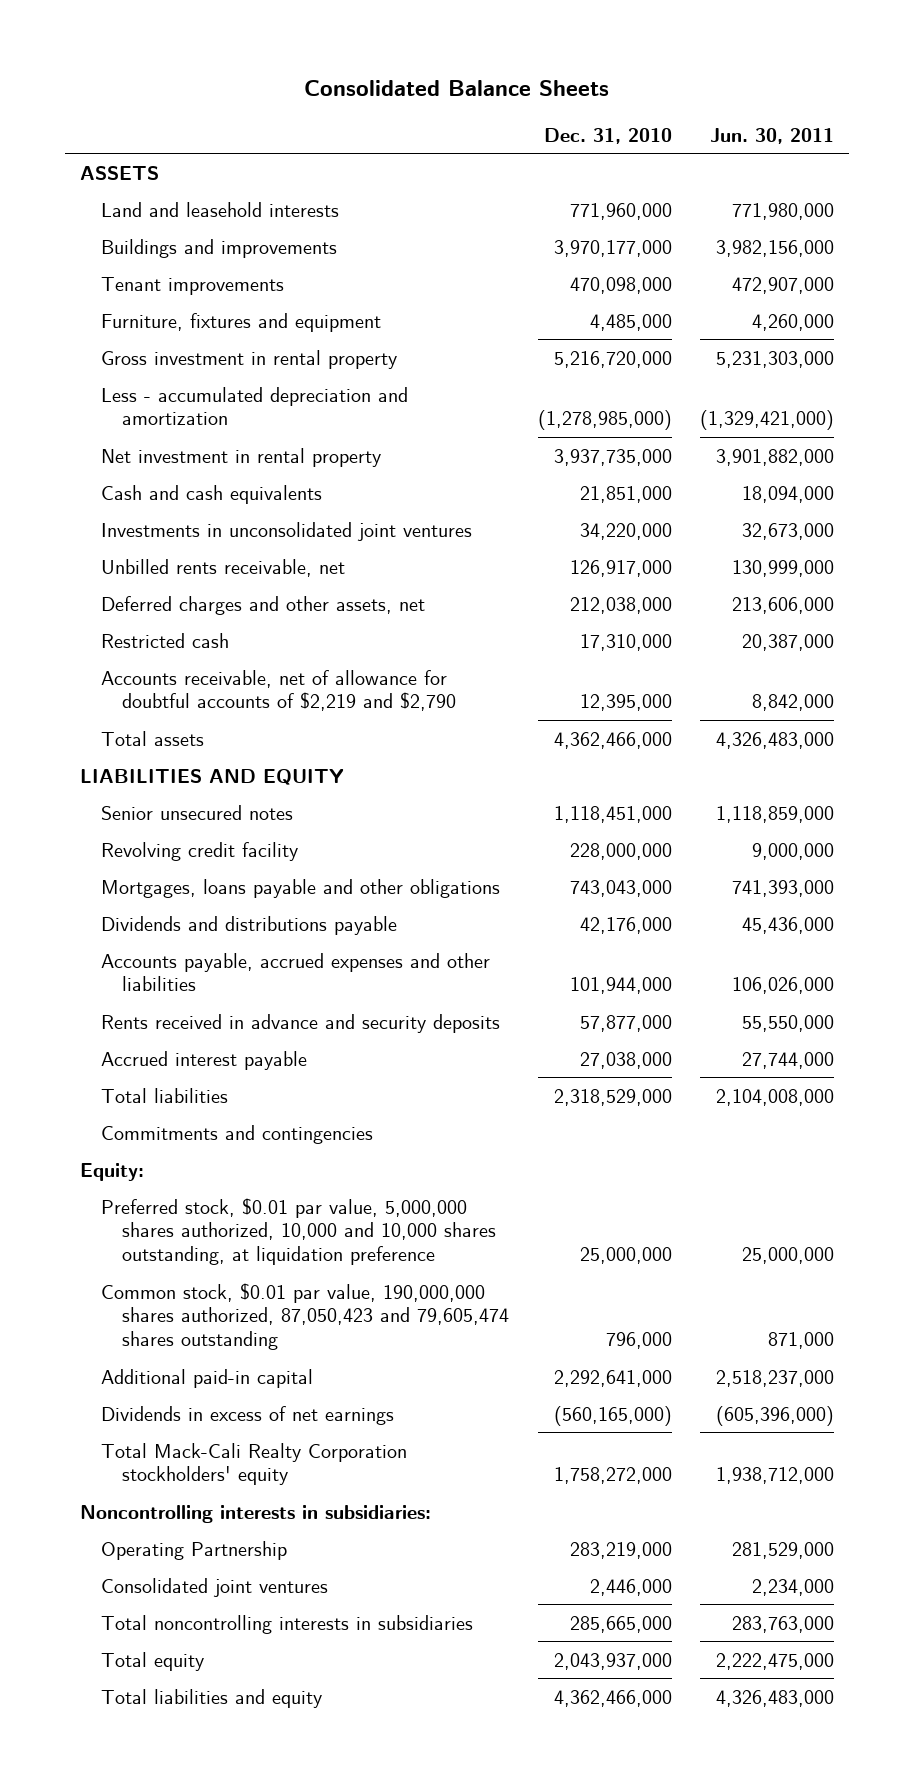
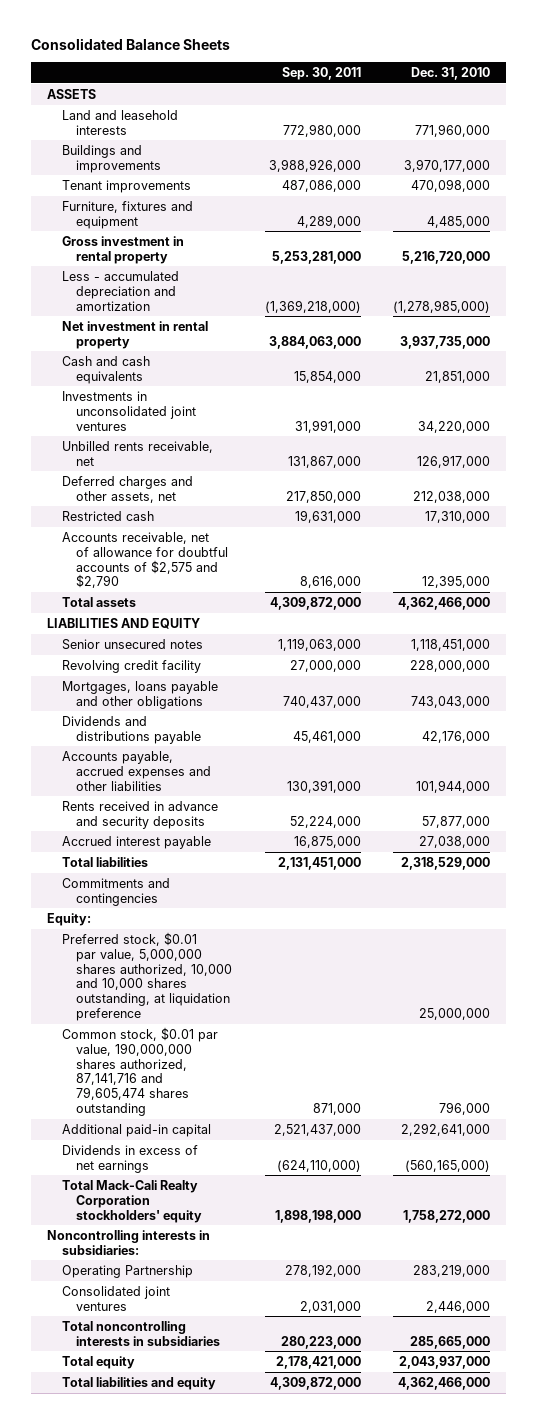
- | Dec. 31, 2010 | Jun. 30, 2011
+ | Sep. 30, 2011 | Dec. 31, 2010
- Accounts receivable, net of allowance for doubtful accounts of $2,219 and $2,790 | 12,395,000 | 8,842,000
+ Accounts receivable, net of allowance for doubtful accounts of $2,575 and $2,790 | 8,616,000 | 12,395,000
- Common stock, $0.01 par value, 190,000,000 shares authorized, 87,050,423 and 79,605,474 shares outstanding | 796,000 | 871,000
+ Common stock, $0.01 par value, 190,000,000 shares authorized, 87,141,716 and 79,605,474 shares outstanding | 871,000 | 796,000

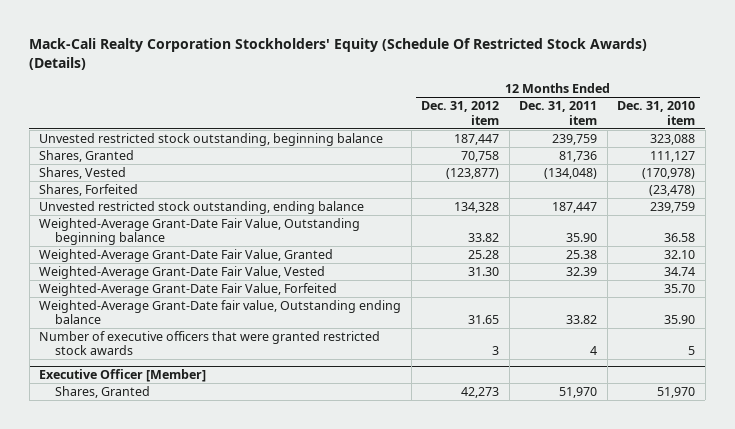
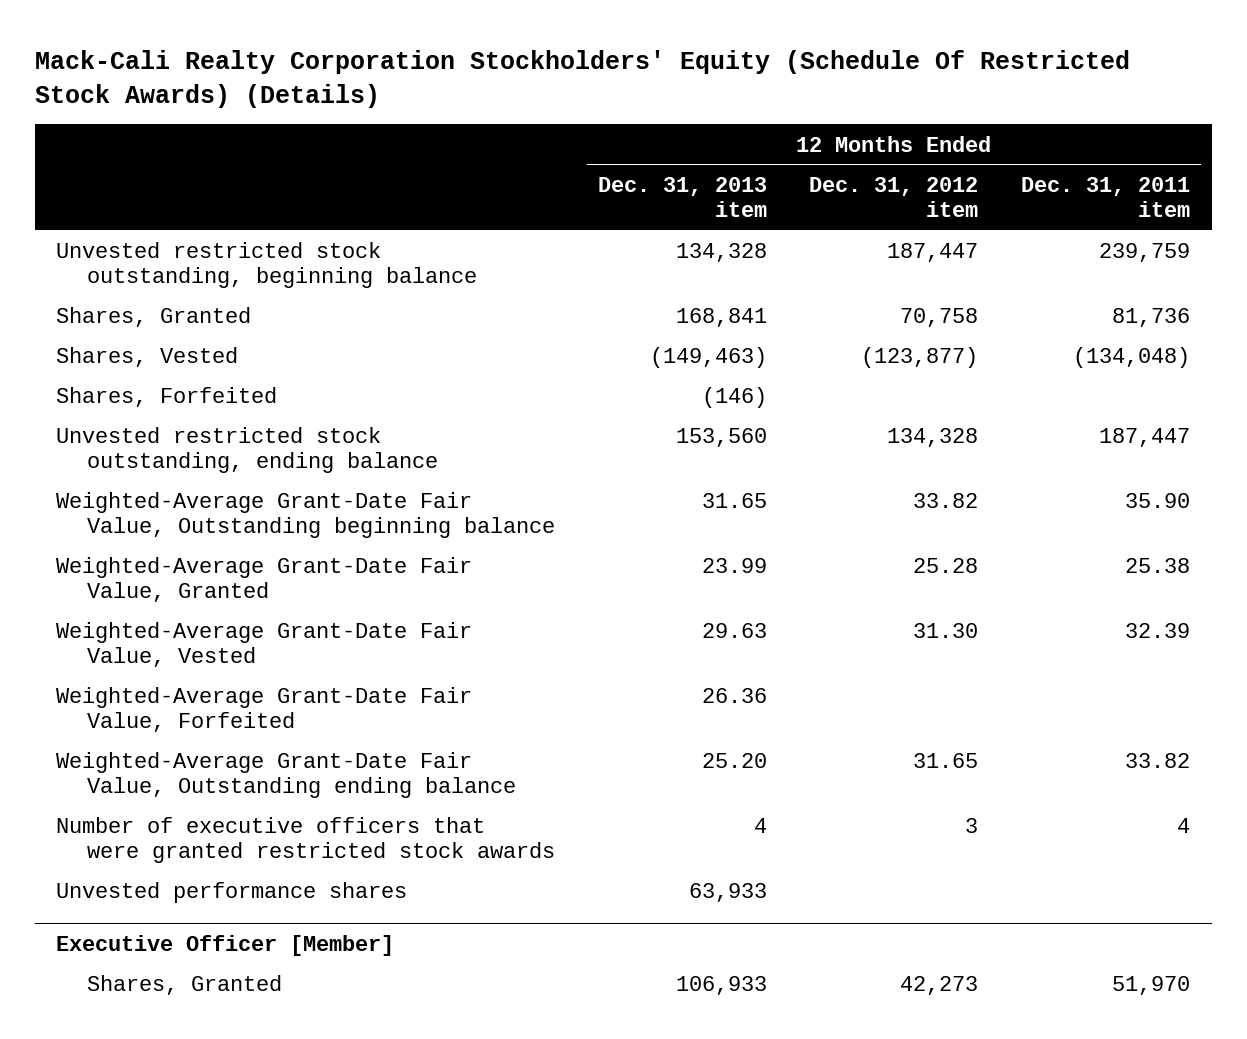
- | 12 Months Ended Dec. 31, 2012 item | 12 Months Ended Dec. 31, 2011 item | 12 Months Ended Dec. 31, 2010 item
+ | 12 Months Ended Dec. 31, 2013 item | 12 Months Ended Dec. 31, 2012 item | 12 Months Ended Dec. 31, 2011 item
- Weighted-Average Grant-Date fair value, Outstanding ending balance | 31.65 | 33.82 | 35.90
+ Weighted-Average Grant-Date Fair Value, Outstanding ending balance | 25.20 | 31.65 | 33.82
+ Unvested performance shares | 63,933 | |

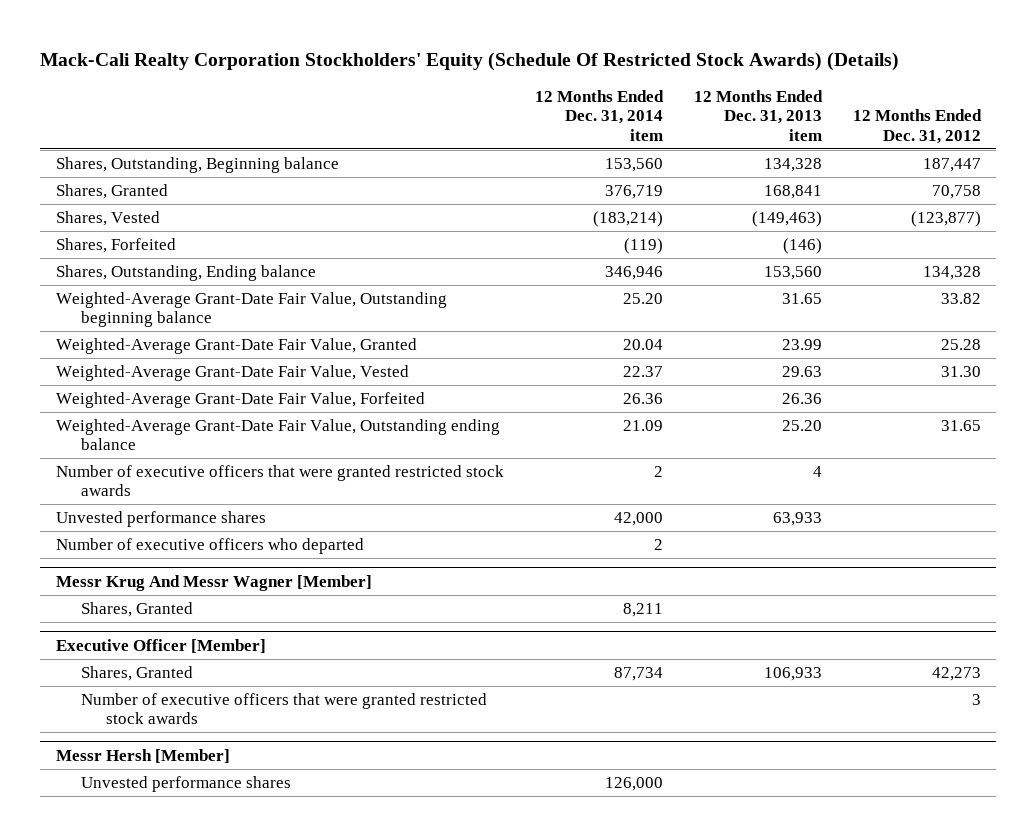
- | 12 Months Ended Dec. 31, 2013 item | 12 Months Ended Dec. 31, 2012 item | 12 Months Ended Dec. 31, 2011 item
+ | 12 Months Ended Dec. 31, 2014 item | 12 Months Ended Dec. 31, 2013 item | 12 Months Ended Dec. 31, 2012
- Unvested restricted stock outstanding, beginning balance | 134,328 | 187,447 | 239,759
+ Shares, Outstanding, Beginning balance | 153,560 | 134,328 | 187,447
- Unvested restricted stock outstanding, ending balance | 153,560 | 134,328 | 187,447
+ Shares, Outstanding, Ending balance | 346,946 | 153,560 | 134,328
+ Number of executive officers who departed | 2 | |
+ Messr Krug And Messr Wagner [Member]
+ Shares, Granted | 8,211 | |
@ Executive Officer [Member]
+ Number of executive officers that were granted restricted stock awards | | | 3
+ Messr Hersh [Member]
+ Unvested performance shares | 126,000 | |

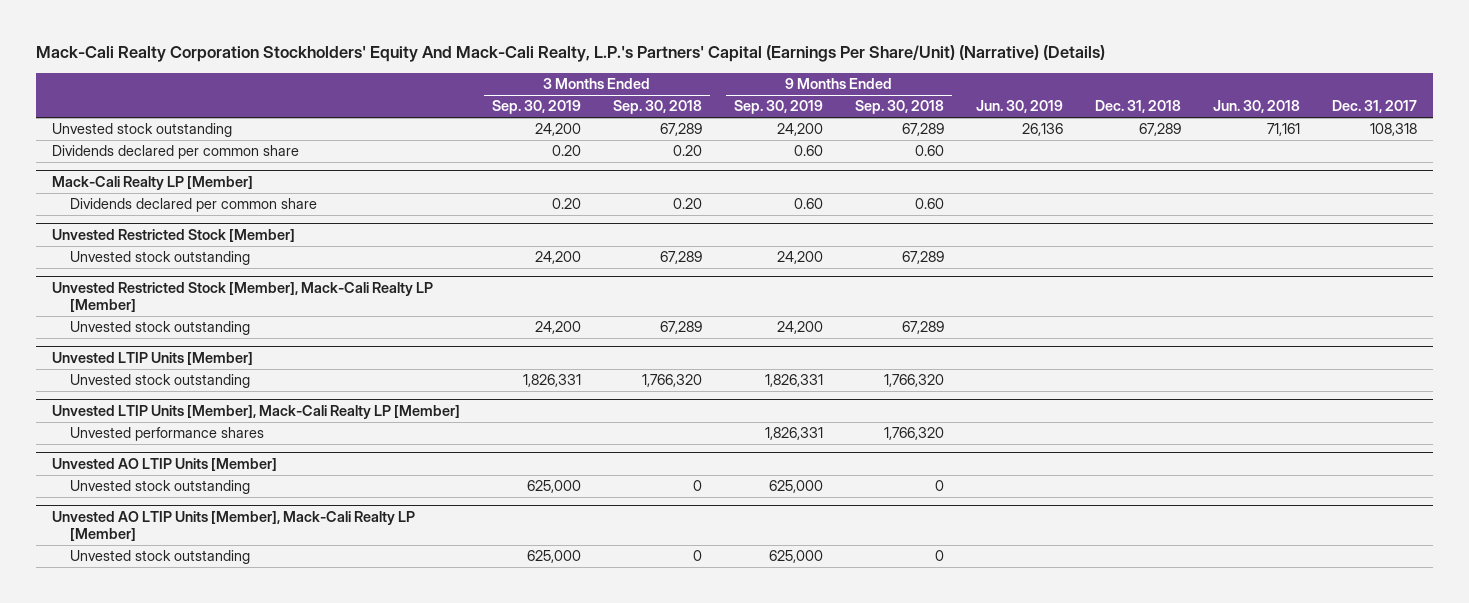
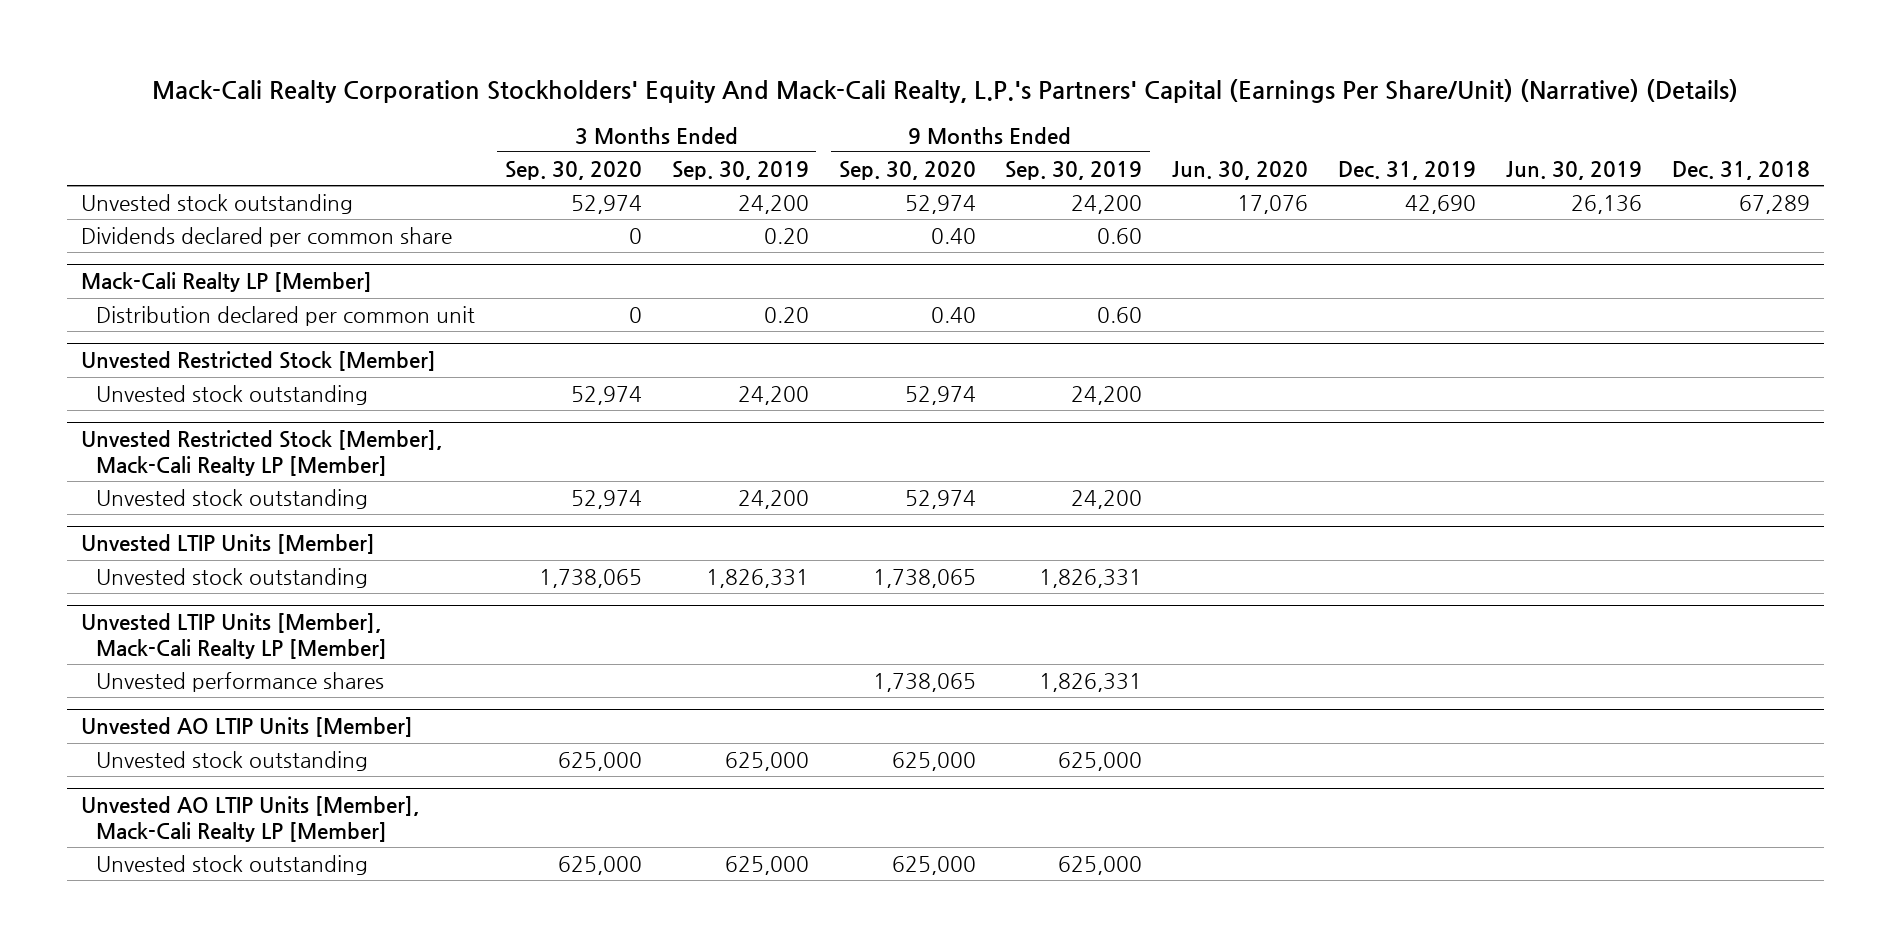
- | 3 Months Ended Sep. 30, 2019 | 3 Months Ended Sep. 30, 2018 | 9 Months Ended Sep. 30, 2019 | 9 Months Ended Sep. 30, 2018 | Jun. 30, 2019 | Dec. 31, 2018 | Jun. 30, 2018 | Dec. 31, 2017
+ | 3 Months Ended Sep. 30, 2020 | 3 Months Ended Sep. 30, 2019 | 9 Months Ended Sep. 30, 2020 | 9 Months Ended Sep. 30, 2019 | Jun. 30, 2020 | Dec. 31, 2019 | Jun. 30, 2019 | Dec. 31, 2018
@ Mack-Cali Realty LP [Member]
- Dividends declared per common share | 0.20 | 0.20 | 0.60 | 0.60 | | | |
+ Distribution declared per common unit | 0 | 0.20 | 0.40 | 0.60 | | | |

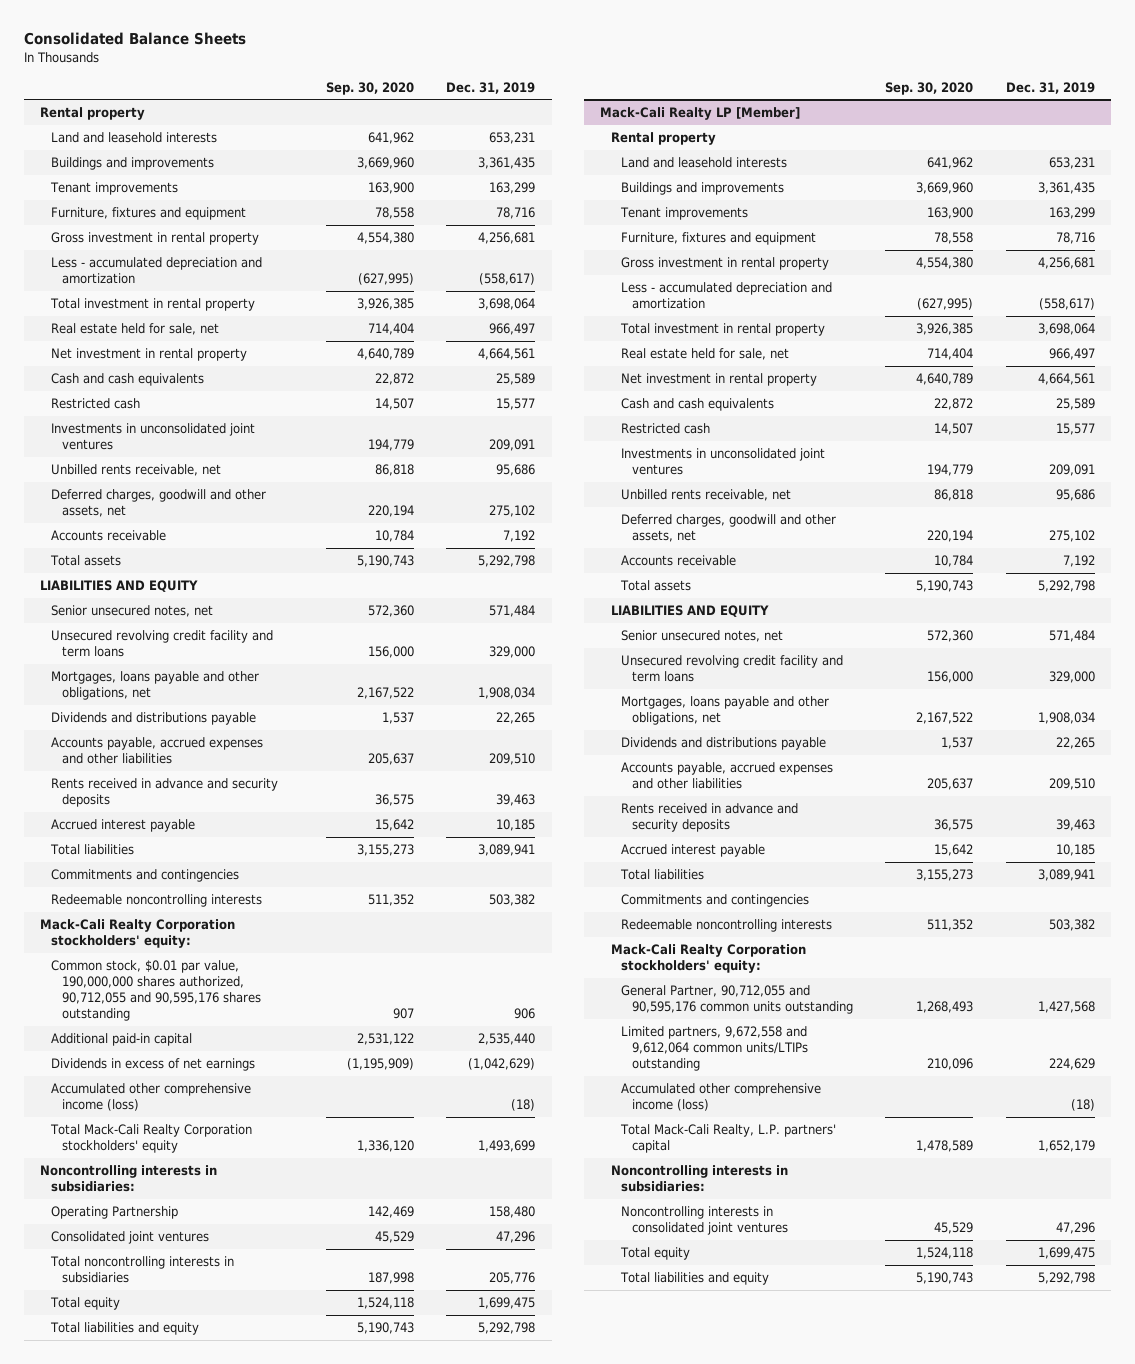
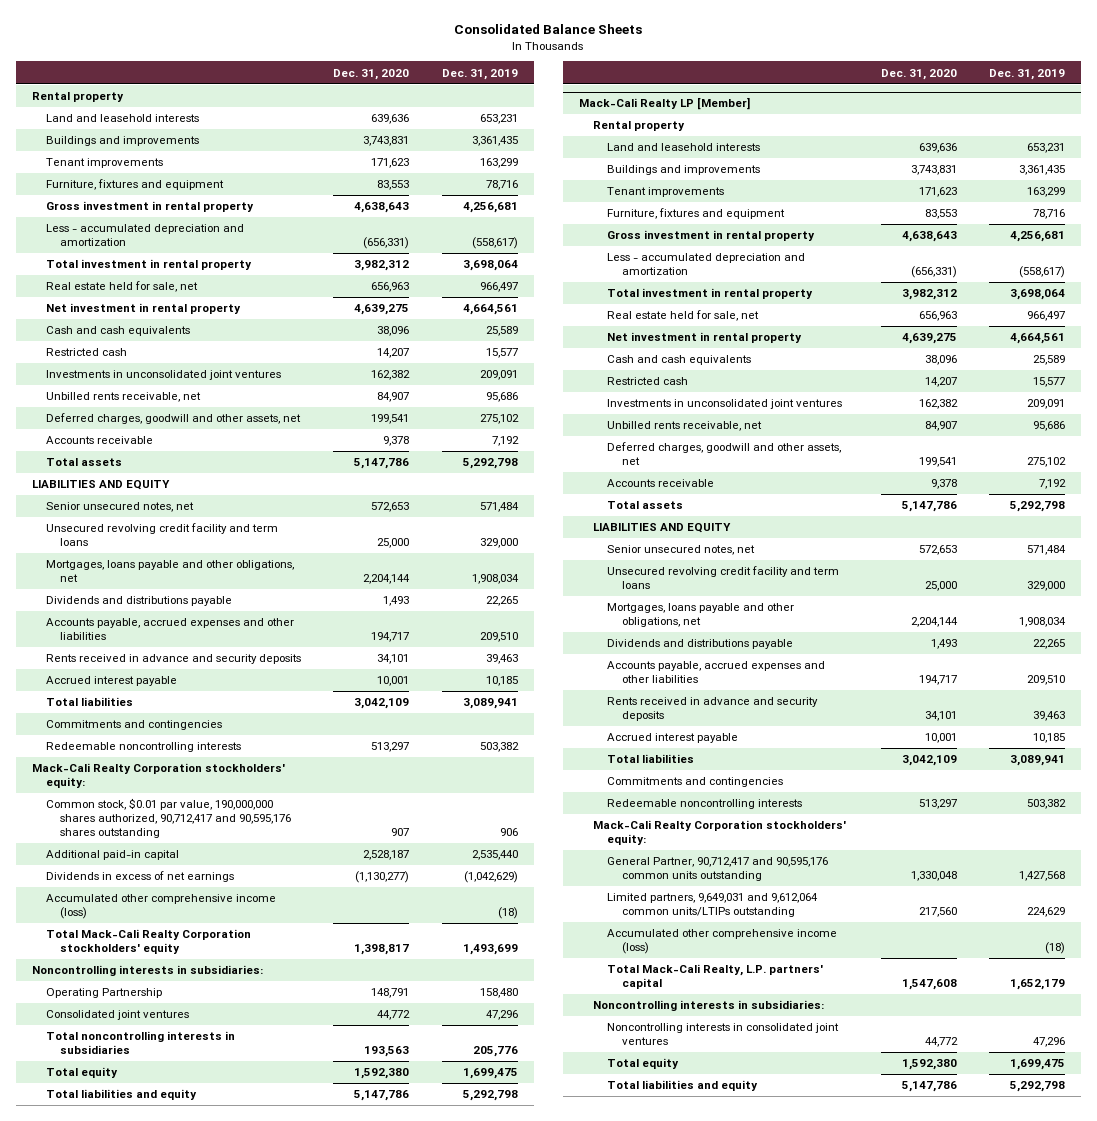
- | Sep. 30, 2020 | Dec. 31, 2019
+ | Dec. 31, 2020 | Dec. 31, 2019
- Common stock, $0.01 par value, 190,000,000 shares authorized, 90,712,055 and 90,595,176 shares outstanding | 907 | 906
+ Common stock, $0.01 par value, 190,000,000 shares authorized, 90,712,417 and 90,595,176 shares outstanding | 907 | 906
@ Mack-Cali Realty LP [Member]
- General Partner, 90,712,055 and 90,595,176 common units outstanding | 1,268,493 | 1,427,568
- Limited partners, 9,672,558 and 9,612,064 common units/LTIPs outstanding | 210,096 | 224,629
+ General Partner, 90,712,417 and 90,595,176 common units outstanding | 1,330,048 | 1,427,568
+ Limited partners, 9,649,031 and 9,612,064 common units/LTIPs outstanding | 217,560 | 224,629

